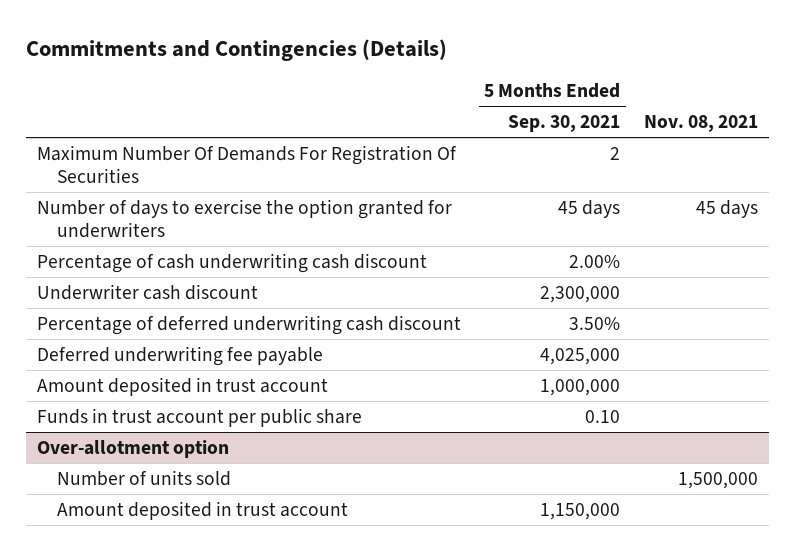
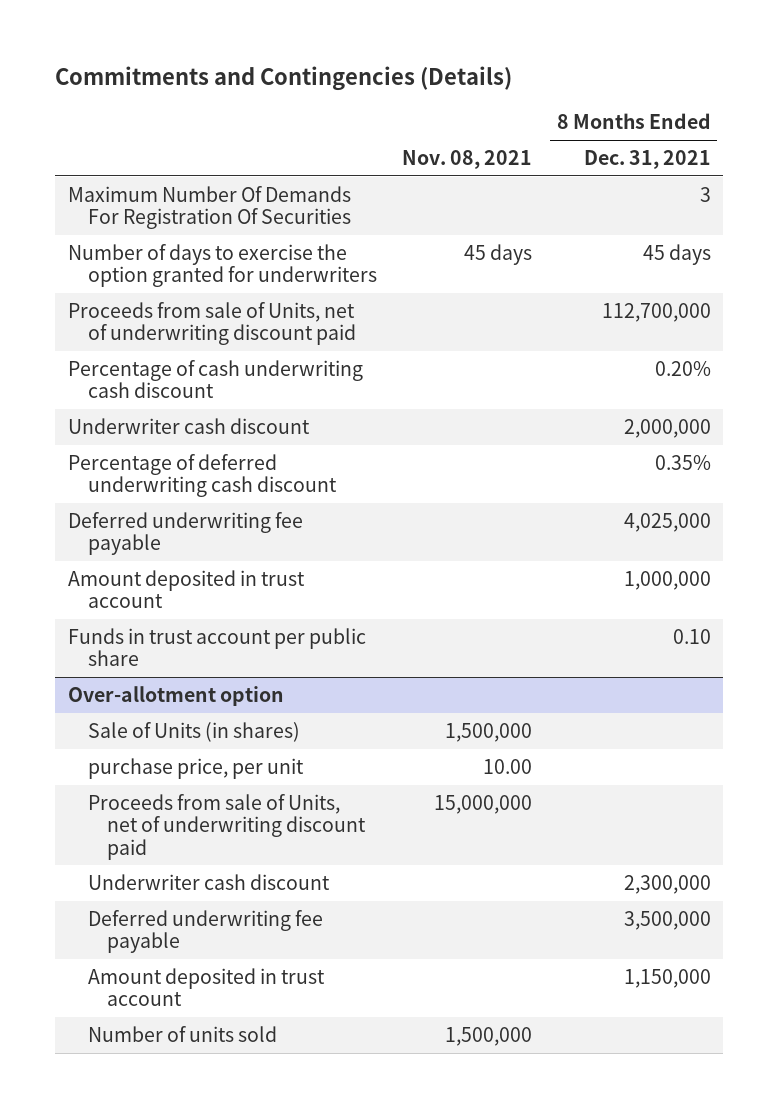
- | 5 Months Ended Sep. 30, 2021 | Nov. 08, 2021
+ | Nov. 08, 2021 | 8 Months Ended Dec. 31, 2021
+ Proceeds from sale of Units, net of underwriting discount paid | | 112,700,000
@ Over-allotment option
+ Sale of Units (in shares) | 1,500,000 |
+ purchase price, per unit | 10.00 |
+ Proceeds from sale of Units, net of underwriting discount paid | 15,000,000 |
+ Underwriter cash discount | | 2,300,000
+ Deferred underwriting fee payable | | 3,500,000
moved down: Number of units sold | 1,500,000 |

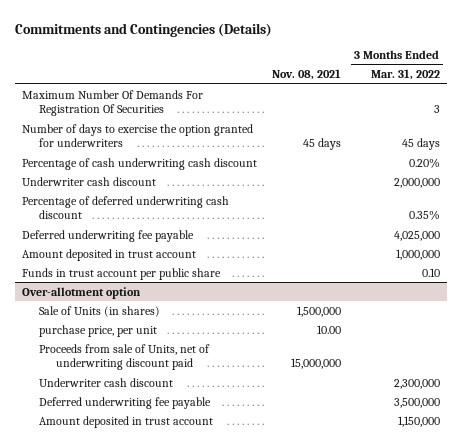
- | Nov. 08, 2021 | 8 Months Ended Dec. 31, 2021
+ | Nov. 08, 2021 | 3 Months Ended Mar. 31, 2022
- Proceeds from sale of Units, net of underwriting discount paid | | 112,700,000
@ Over-allotment option
- Number of units sold | 1,500,000 |

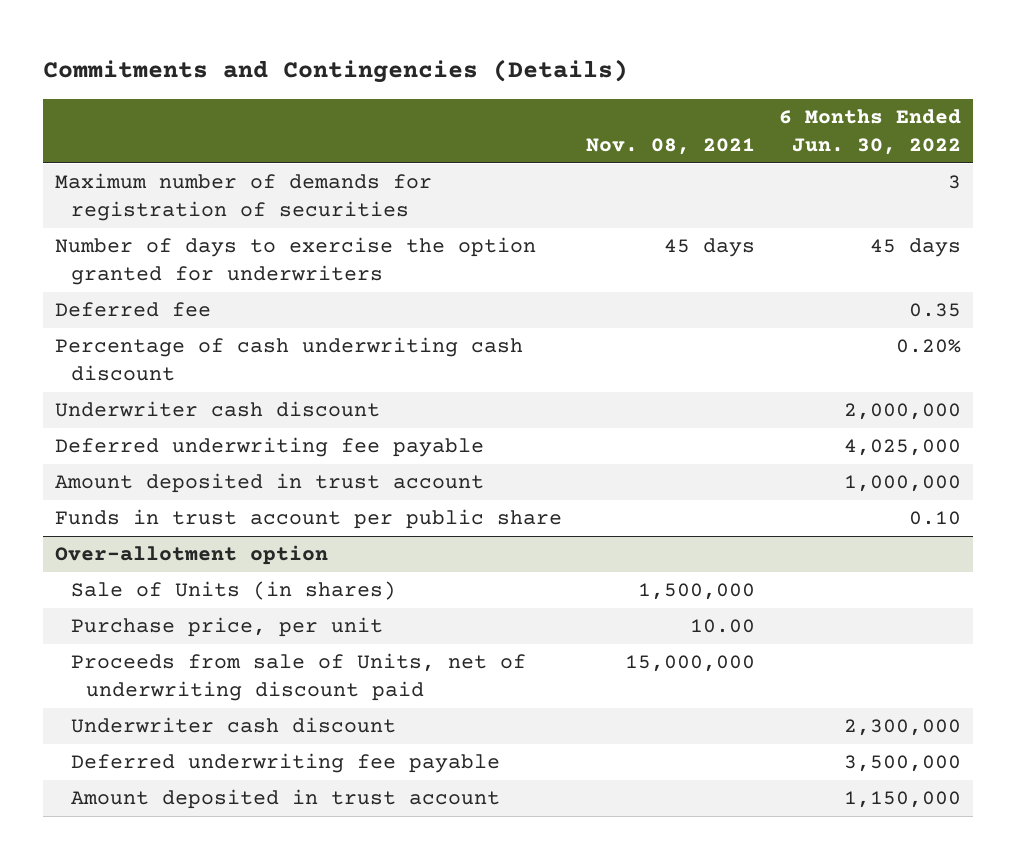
- | Nov. 08, 2021 | 3 Months Ended Mar. 31, 2022
+ | Nov. 08, 2021 | 6 Months Ended Jun. 30, 2022
- Maximum Number Of Demands For Registration Of Securities | | 3
+ Maximum number of demands for registration of securities | | 3
+ Deferred fee | | 0.35
- Percentage of deferred underwriting cash discount | | 0.35%
@ Over-allotment option
- purchase price, per unit | 10.00 |
+ Purchase price, per unit | 10.00 |

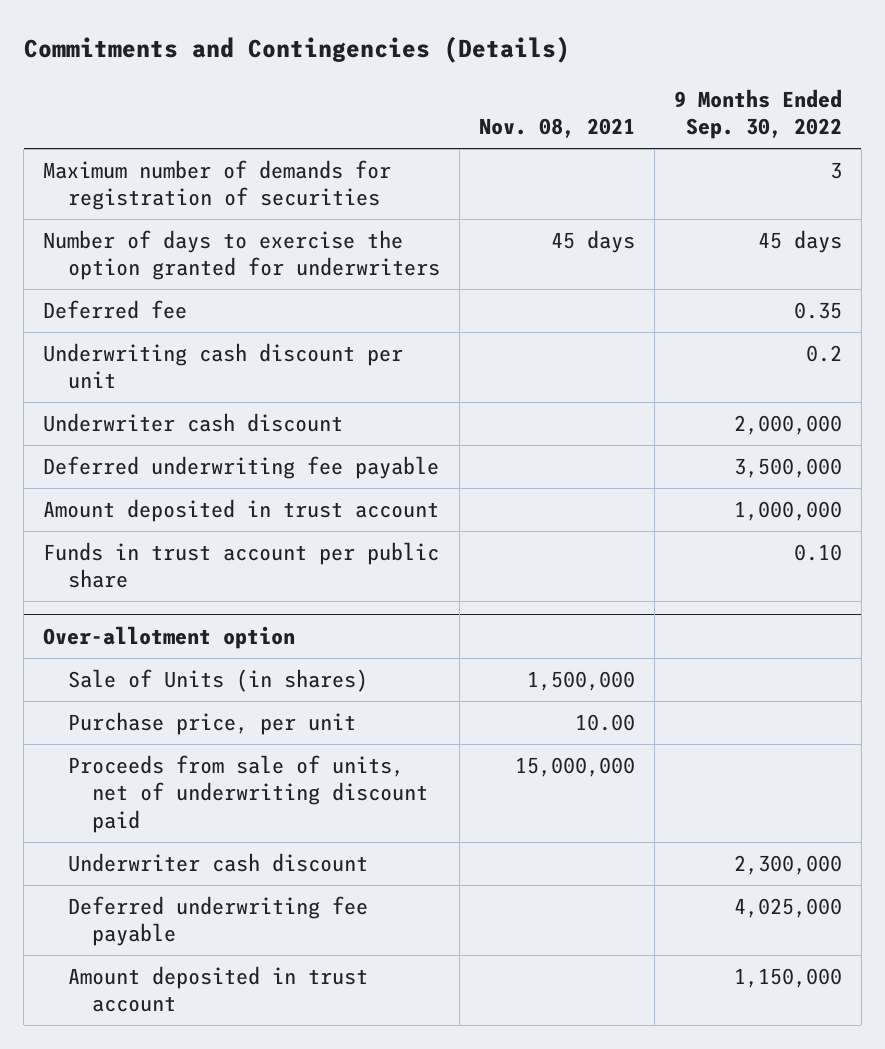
- | Nov. 08, 2021 | 6 Months Ended Jun. 30, 2022
+ | Nov. 08, 2021 | 9 Months Ended Sep. 30, 2022
- Percentage of cash underwriting cash discount | | 0.20%
+ Underwriting cash discount per unit | | 0.2
@ Over-allotment option
- Proceeds from sale of Units, net of underwriting discount paid | 15,000,000 |
+ Proceeds from sale of units, net of underwriting discount paid | 15,000,000 |

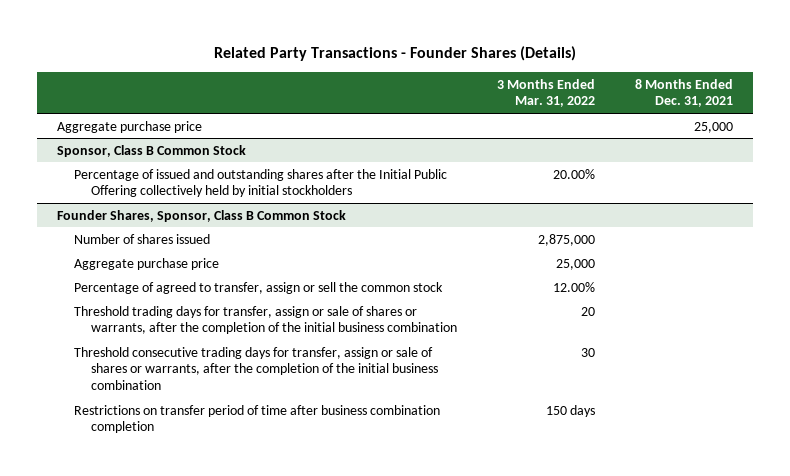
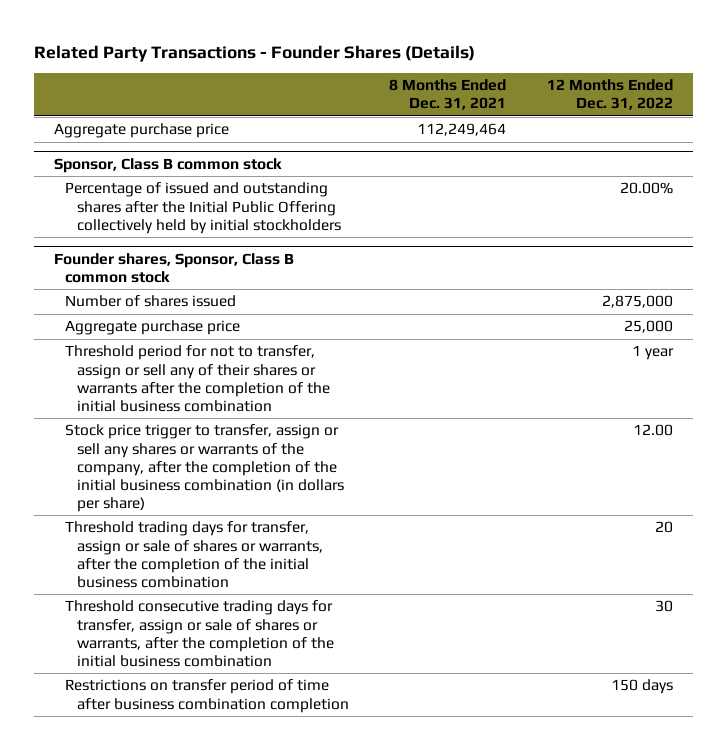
- | 3 Months Ended Mar. 31, 2022 | 8 Months Ended Dec. 31, 2021
+ | 8 Months Ended Dec. 31, 2021 | 12 Months Ended Dec. 31, 2022
- Aggregate purchase price | | 25,000
- Sponsor, Class B Common Stock
+ Aggregate purchase price | 112,249,464 |
+ Sponsor, Class B common stock
- Founder Shares, Sponsor, Class B Common Stock
+ Founder shares, Sponsor, Class B common stock
- Percentage of agreed to transfer, assign or sell the common stock | 12.00% |
+ Threshold period for not to transfer, assign or sell any of their shares or warrants after the completion of the initial business combination | | 1 year
+ Stock price trigger to transfer, assign or sell any shares or warrants of the company, after the completion of the initial business combination (in dollars per share) | | 12.00

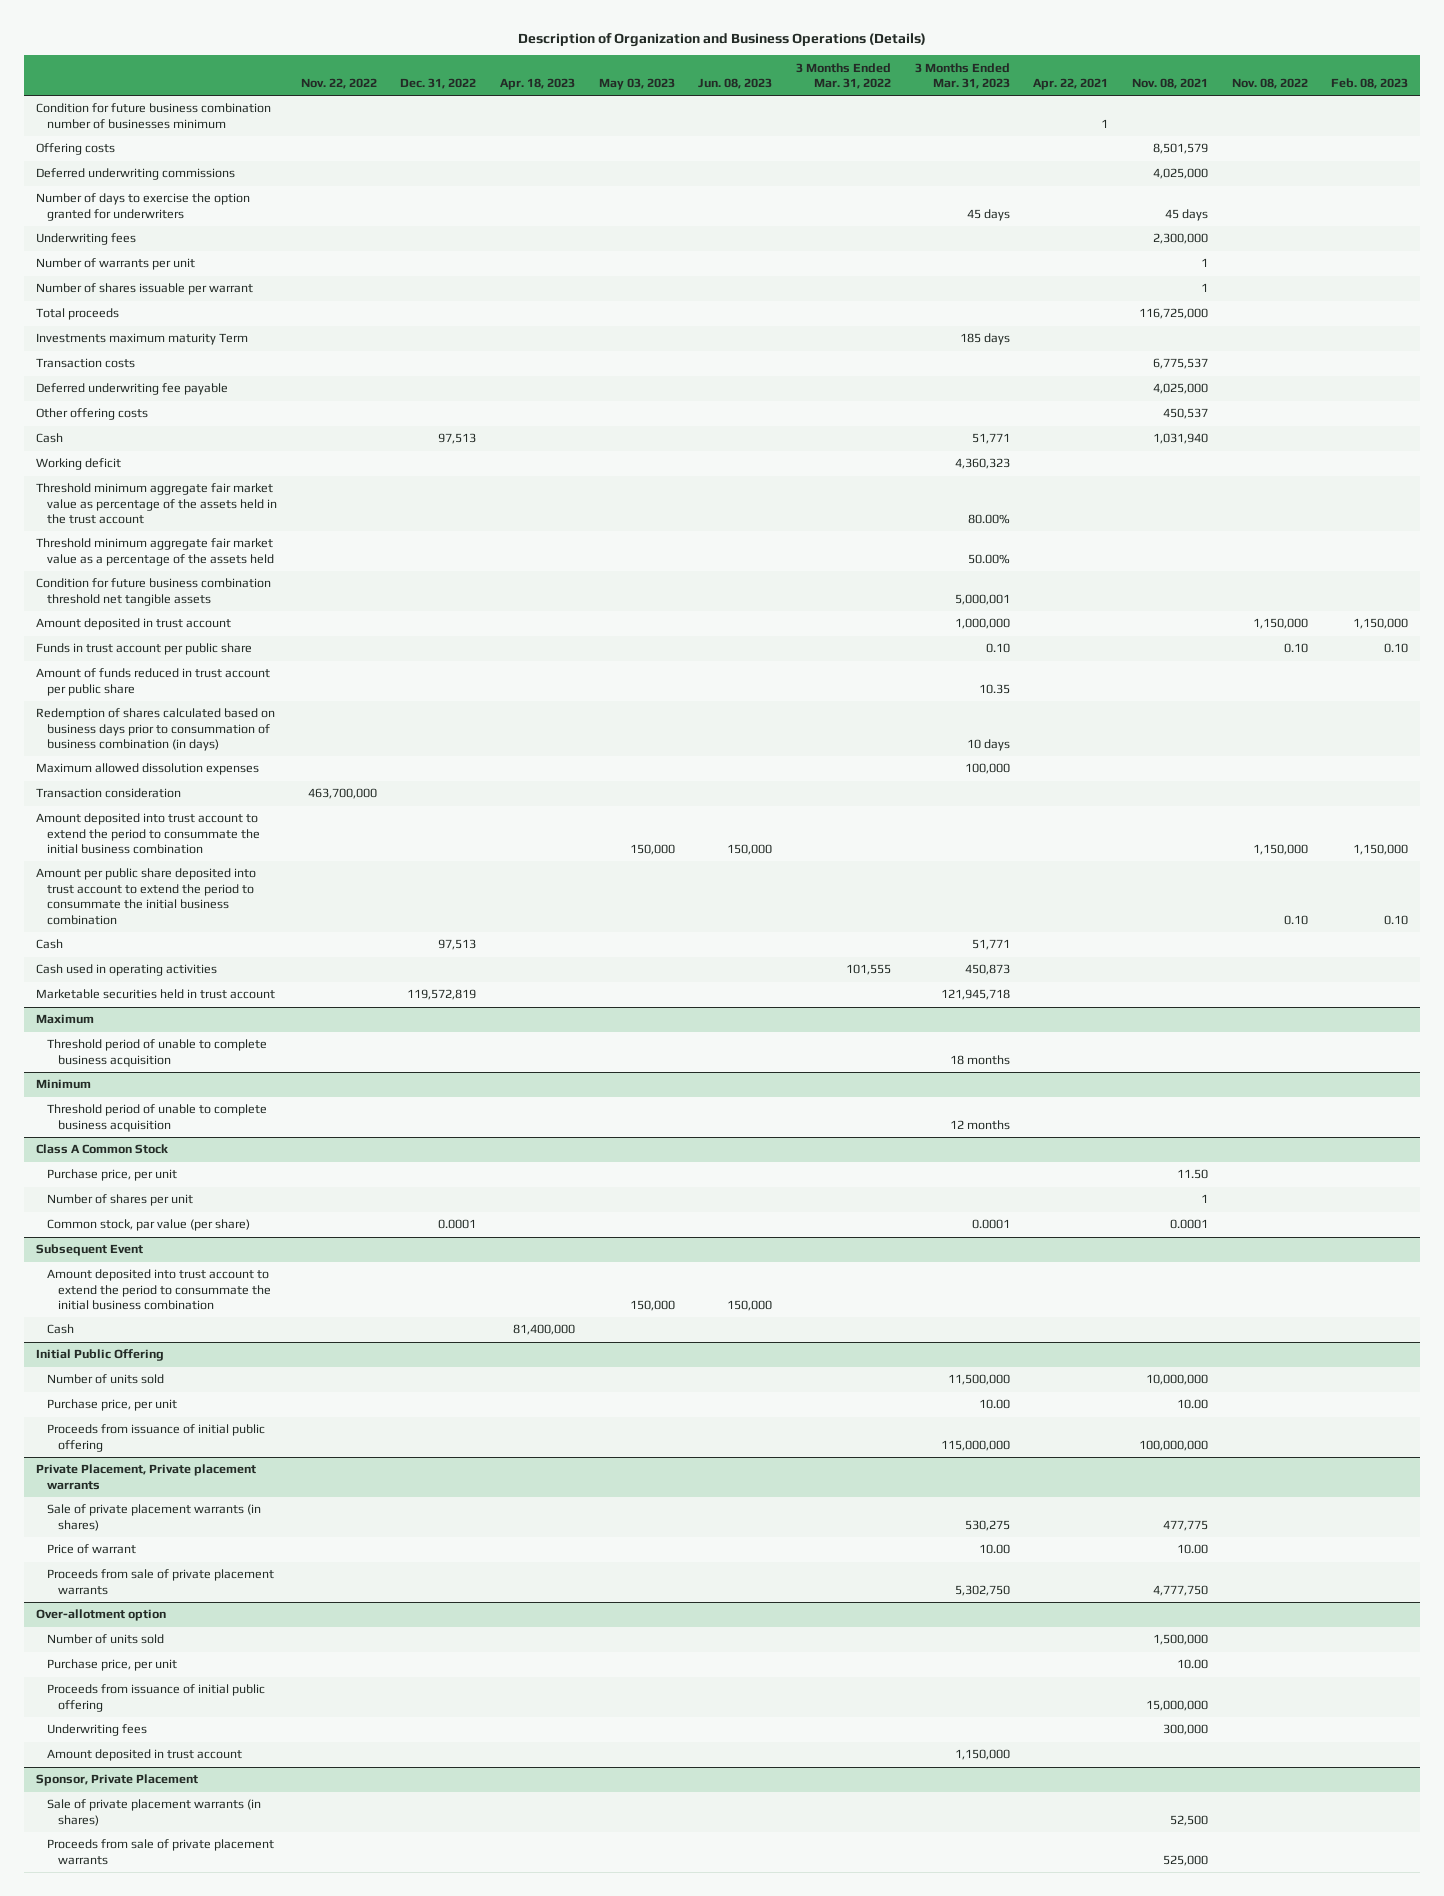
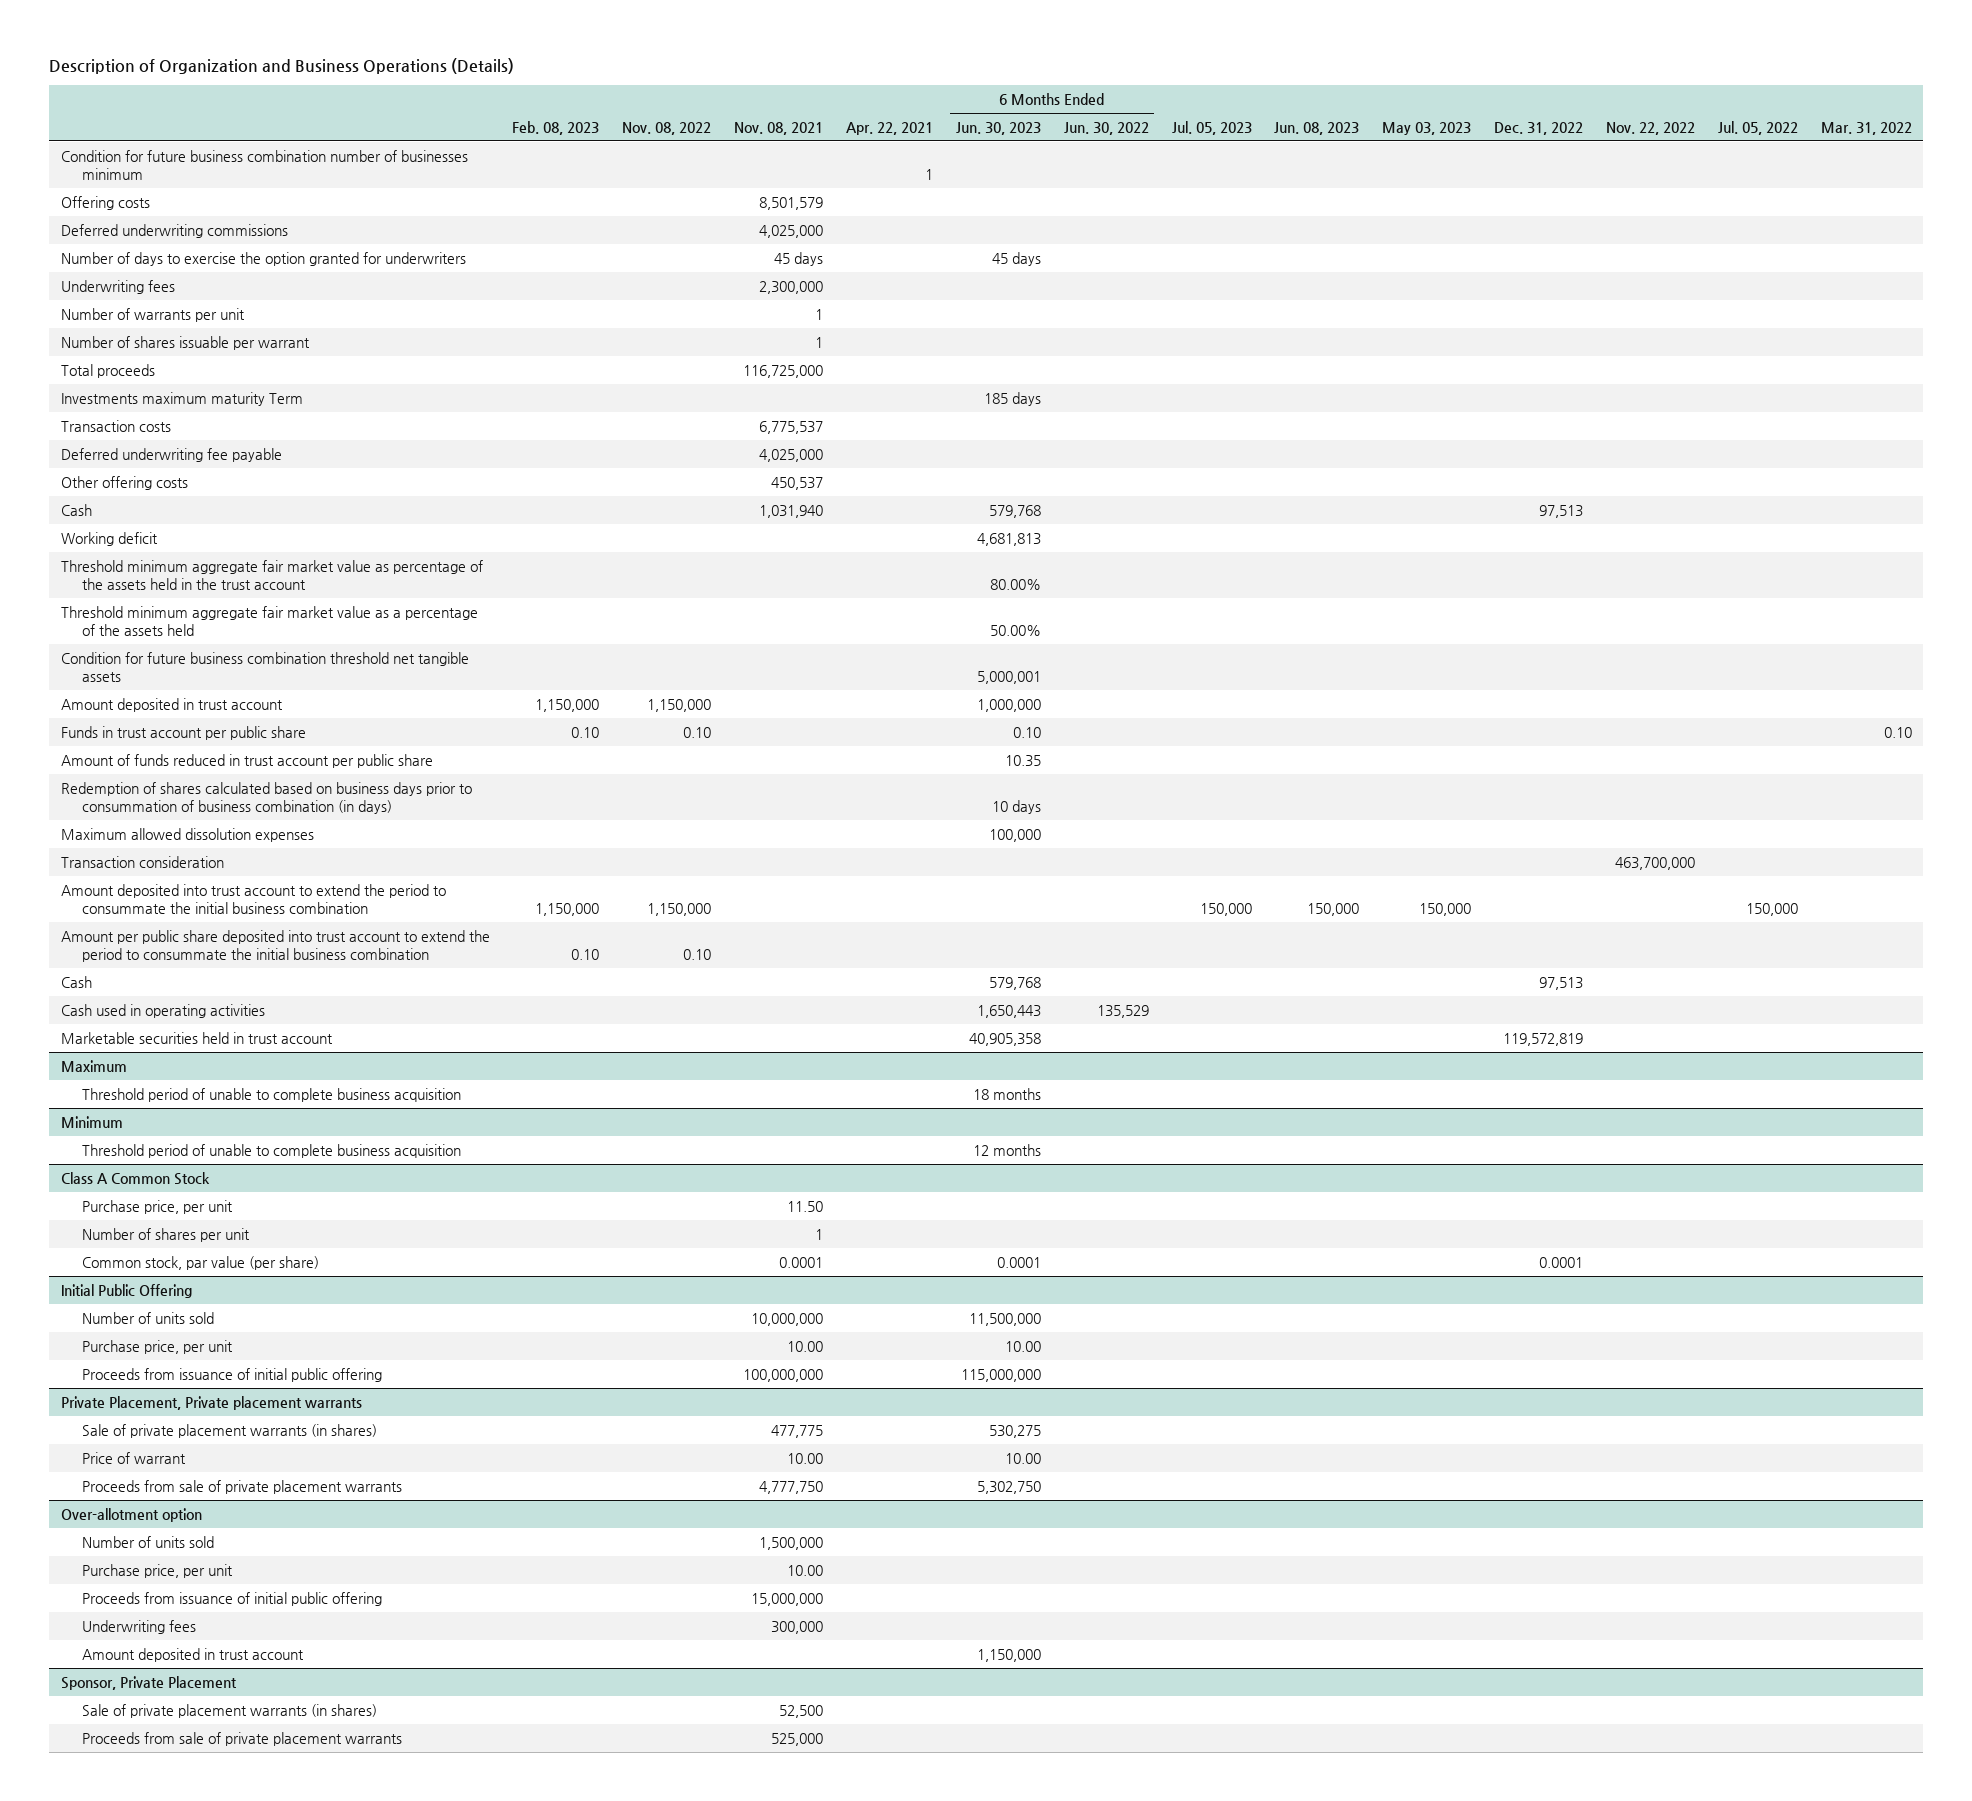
- | Nov. 22, 2022 | Dec. 31, 2022 | Apr. 18, 2023 | May 03, 2023 | Jun. 08, 2023 | 3 Months Ended Mar. 31, 2022 | 3 Months Ended Mar. 31, 2023 | Apr. 22, 2021 | Nov. 08, 2021 | Nov. 08, 2022 | Feb. 08, 2023
+ | Feb. 08, 2023 | Nov. 08, 2022 | Nov. 08, 2021 | Apr. 22, 2021 | 6 Months Ended Jun. 30, 2023 | 6 Months Ended Jun. 30, 2022 | Jul. 05, 2023 | Jun. 08, 2023 | May 03, 2023 | Dec. 31, 2022 | Nov. 22, 2022 | Jul. 05, 2022 | Mar. 31, 2022
- Subsequent Event
- Amount deposited into trust account to extend the period to consummate the initial business combination | | | | 150,000 | 150,000 | | | | | |
- Cash | | | 81,400,000 | | | | | | | |

